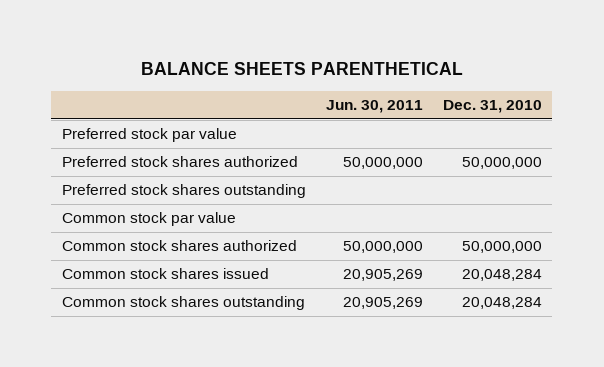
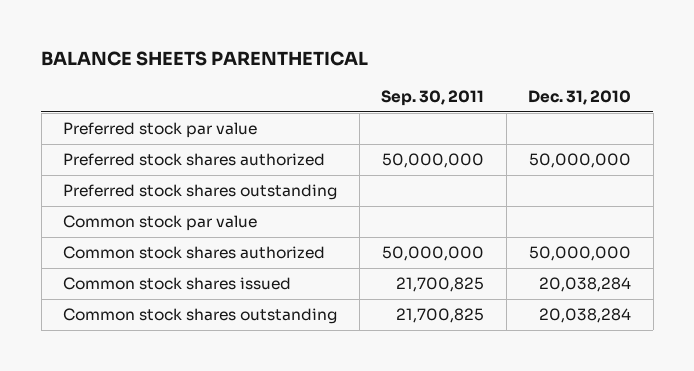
- | Jun. 30, 2011 | Dec. 31, 2010
+ | Sep. 30, 2011 | Dec. 31, 2010
- Common stock shares issued | 20,905,269 | 20,048,284
- Common stock shares outstanding | 20,905,269 | 20,048,284
+ Common stock shares issued | 21,700,825 | 20,038,284
+ Common stock shares outstanding | 21,700,825 | 20,038,284

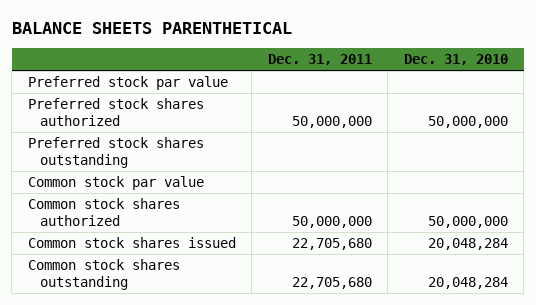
- | Sep. 30, 2011 | Dec. 31, 2010
+ | Dec. 31, 2011 | Dec. 31, 2010
- Common stock shares issued | 21,700,825 | 20,038,284
- Common stock shares outstanding | 21,700,825 | 20,038,284
+ Common stock shares issued | 22,705,680 | 20,048,284
+ Common stock shares outstanding | 22,705,680 | 20,048,284

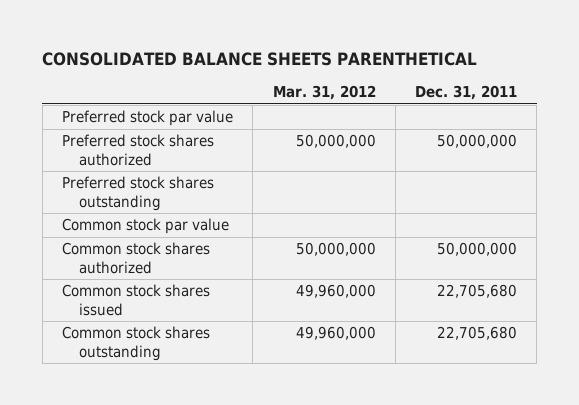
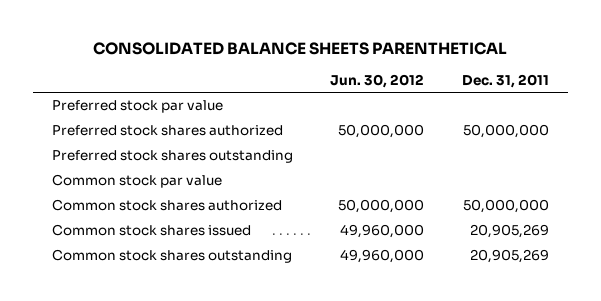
- | Mar. 31, 2012 | Dec. 31, 2011
+ | Jun. 30, 2012 | Dec. 31, 2011
- Common stock shares issued | 49,960,000 | 22,705,680
- Common stock shares outstanding | 49,960,000 | 22,705,680
+ Common stock shares issued | 49,960,000 | 20,905,269
+ Common stock shares outstanding | 49,960,000 | 20,905,269

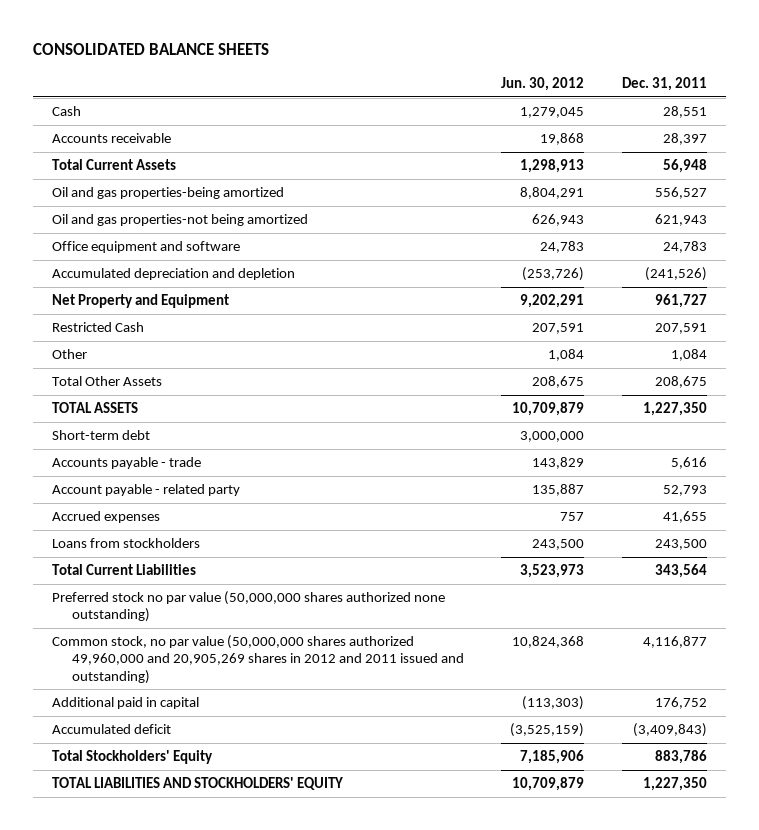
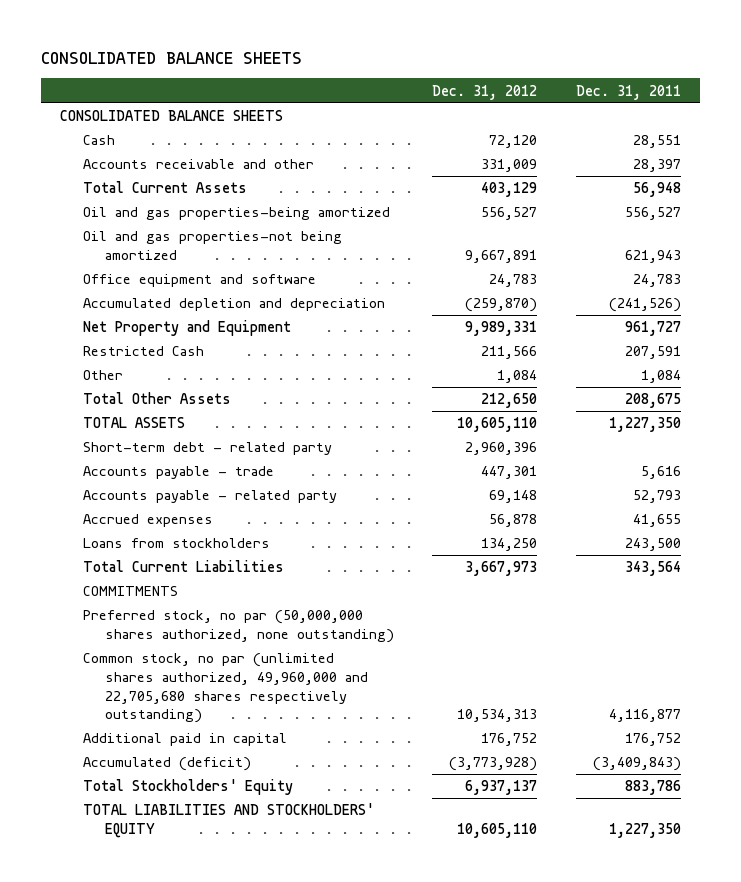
- | Jun. 30, 2012 | Dec. 31, 2011
+ | Dec. 31, 2012 | Dec. 31, 2011
+ CONSOLIDATED BALANCE SHEETS
- Accounts receivable | 19,868 | 28,397
+ Accounts receivable and other | 331,009 | 28,397
- Accumulated depreciation and depletion | (253,726) | (241,526)
+ Accumulated depletion and depreciation | (259,870) | (241,526)
- Short-term debt | 3,000,000 |
+ Short-term debt - related party | 2,960,396 |
- Account payable - related party | 135,887 | 52,793
+ Accounts payable - related party | 69,148 | 52,793
- Preferred stock no par value (50,000,000 shares authorized none outstanding)
- Common stock, no par value (50,000,000 shares authorized 49,960,000 and 20,905,269 shares in 2012 and 2011 issued and outstanding) | 10,824,368 | 4,116,877
+ COMMITMENTS
+ Preferred stock, no par (50,000,000 shares authorized, none outstanding)
+ Common stock, no par (unlimited shares authorized, 49,960,000 and 22,705,680 shares respectively outstanding) | 10,534,313 | 4,116,877
- Accumulated deficit | (3,525,159) | (3,409,843)
+ Accumulated (deficit) | (3,773,928) | (3,409,843)

